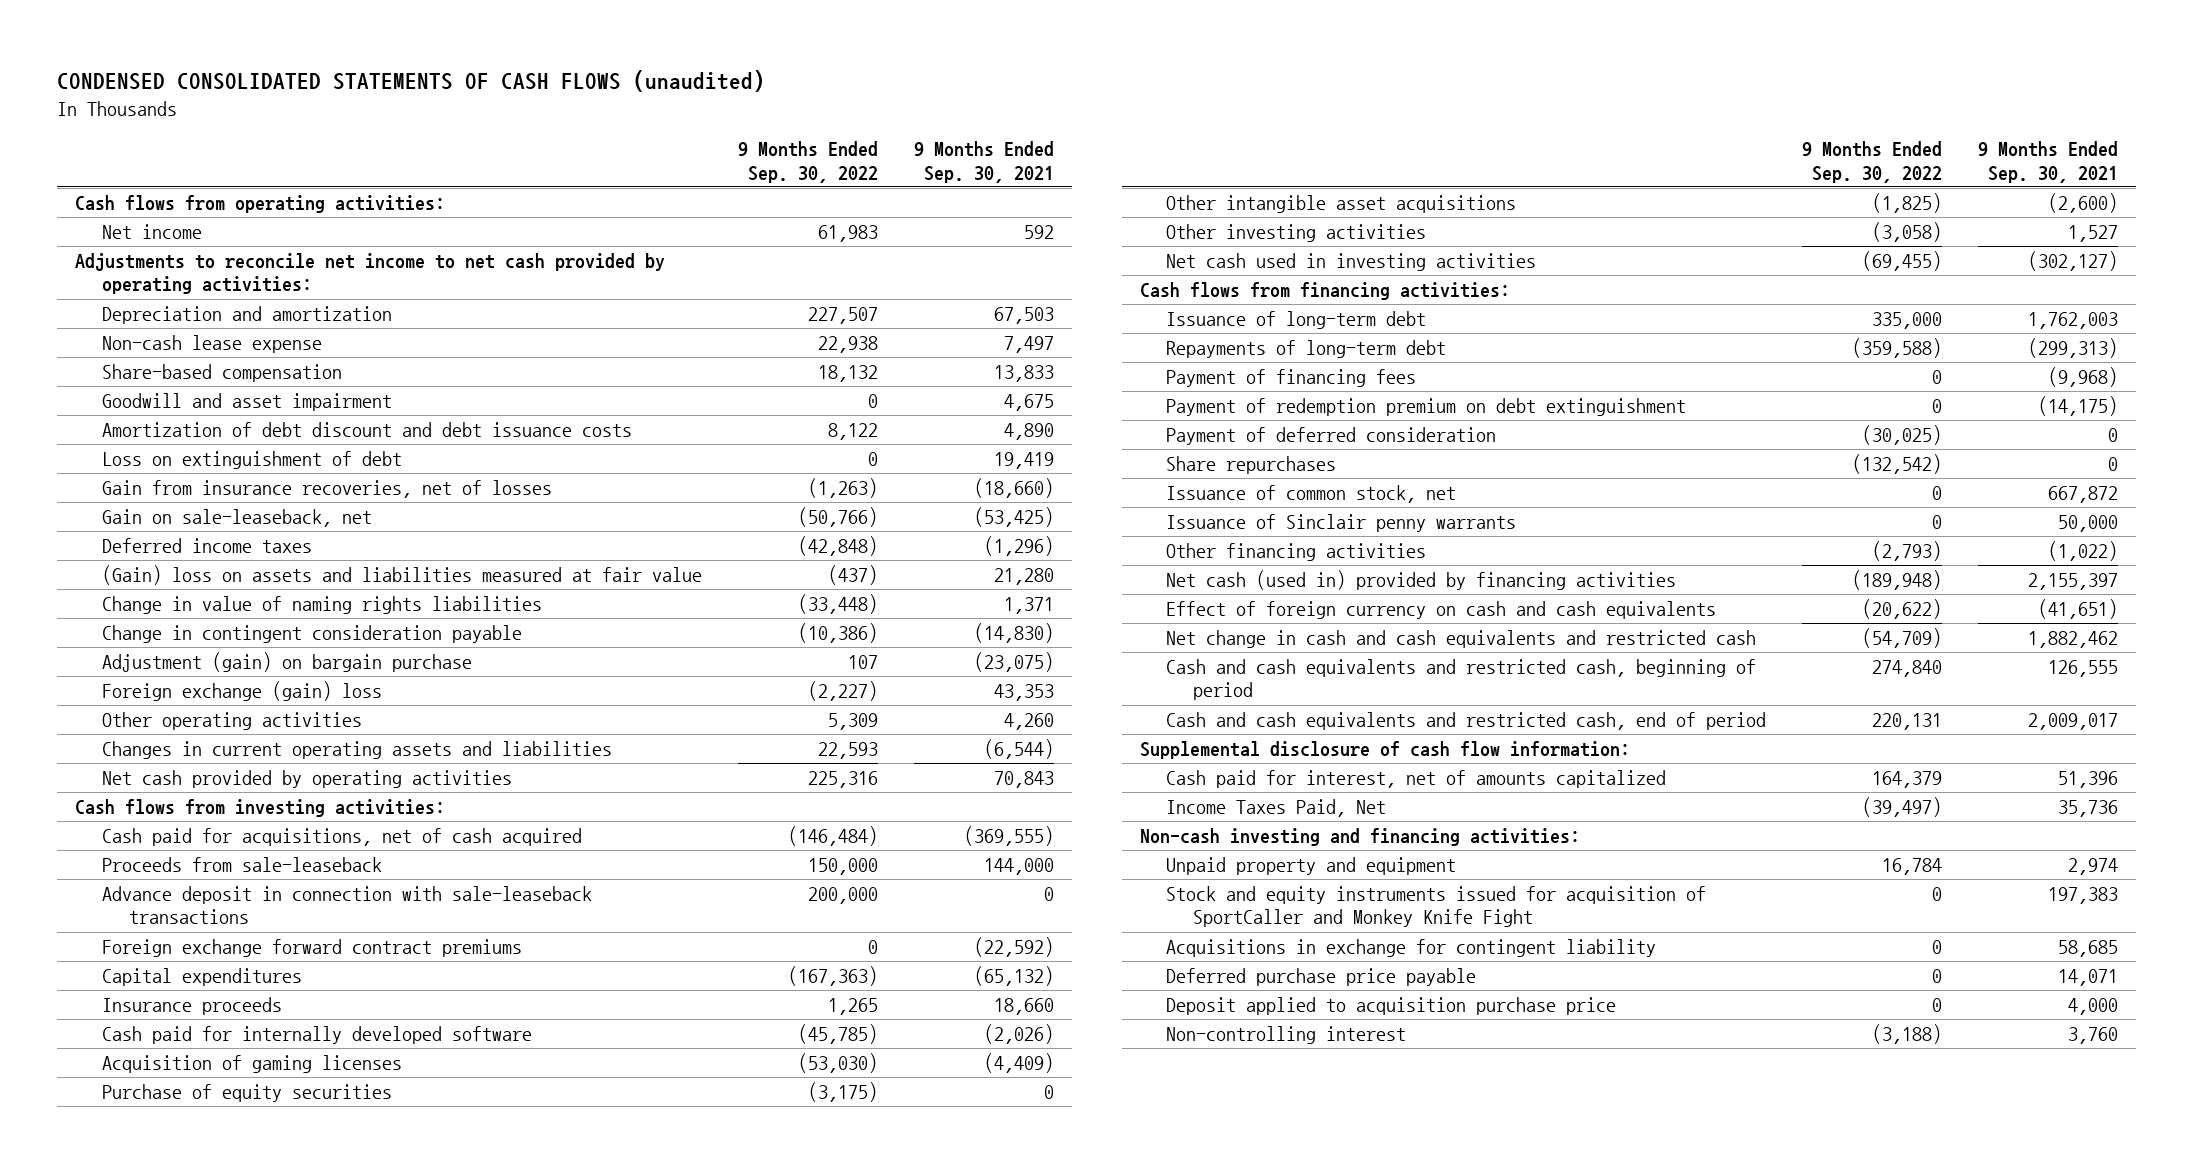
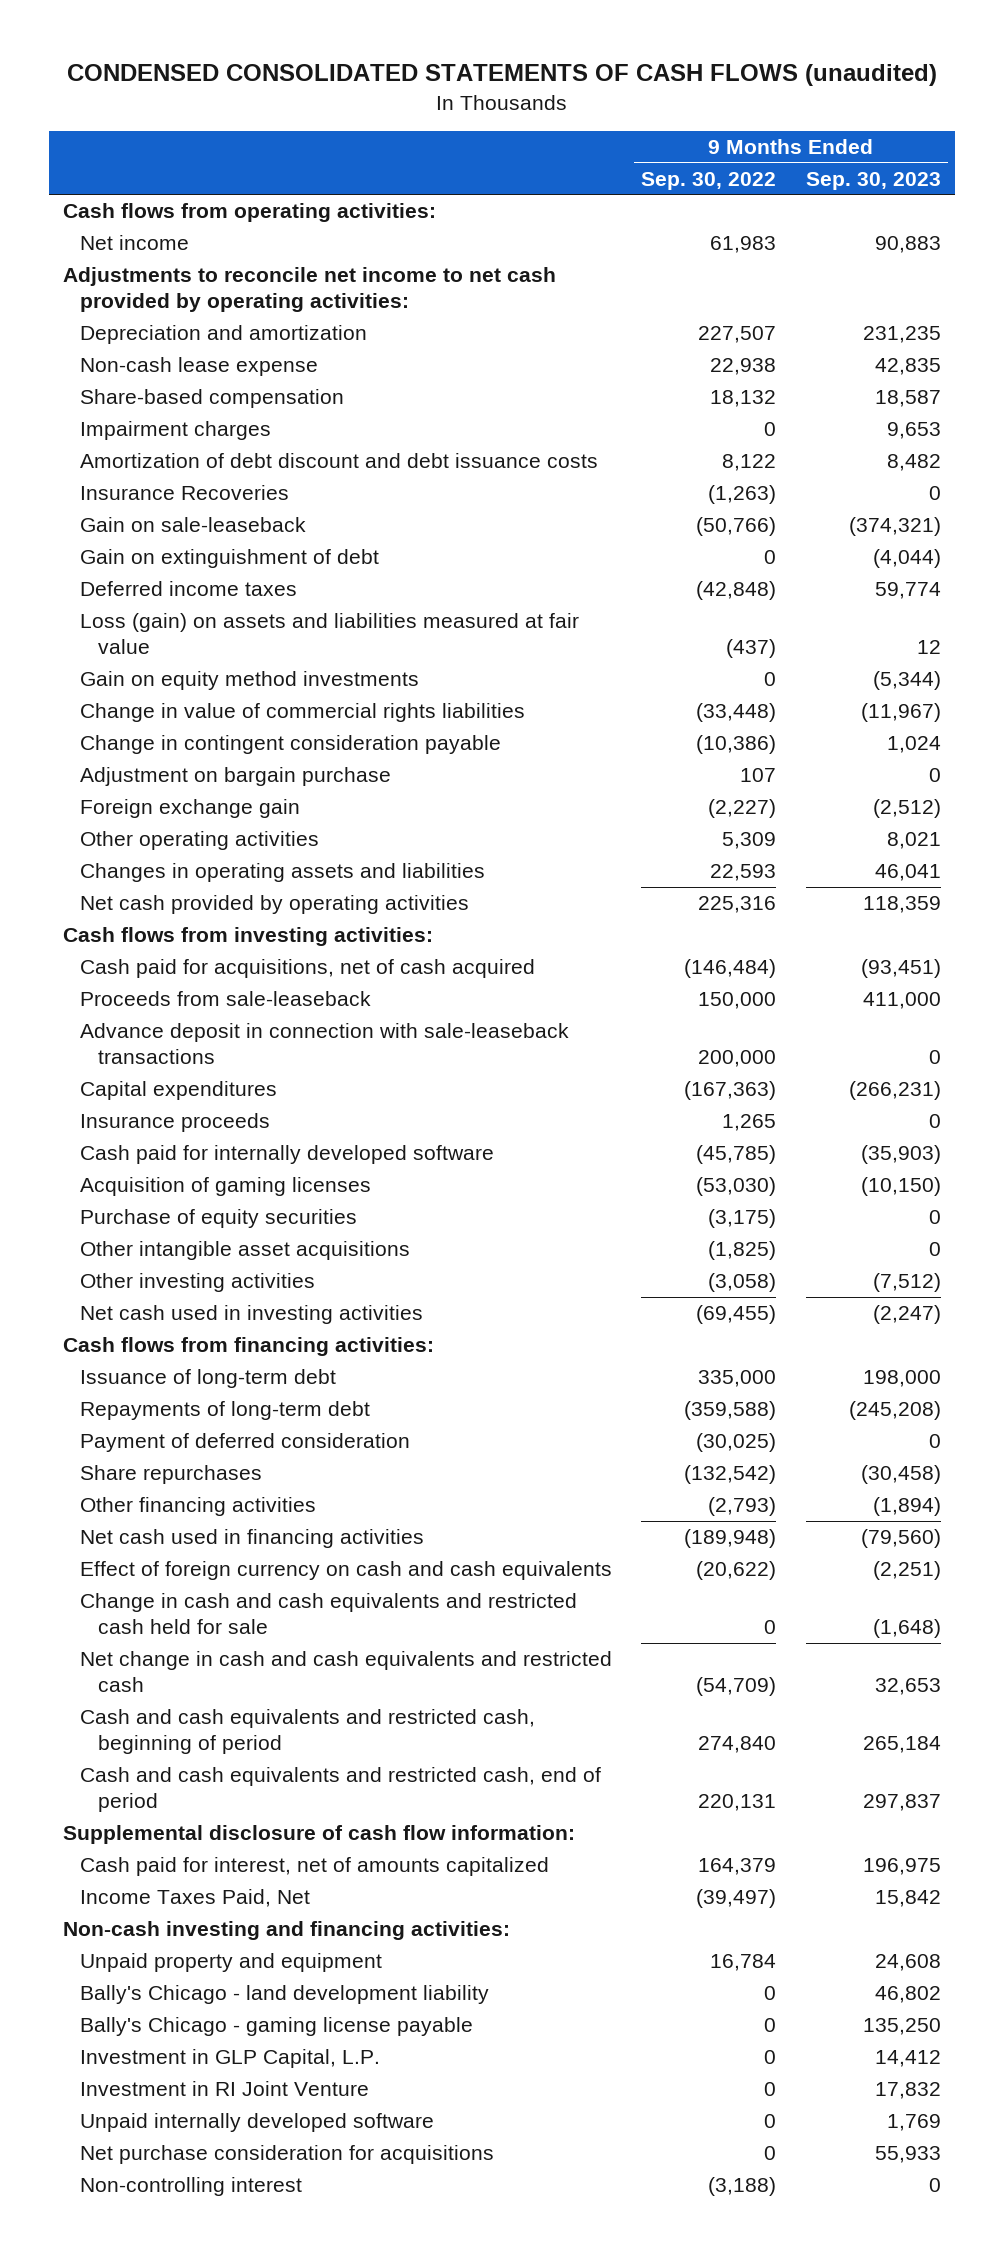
- | 9 Months Ended Sep. 30, 2022 | 9 Months Ended Sep. 30, 2021
+ | 9 Months Ended Sep. 30, 2022 | 9 Months Ended Sep. 30, 2023
- Goodwill and asset impairment | 0 | 4,675
+ Impairment charges | 0 | 9,653
- Loss on extinguishment of debt | 0 | 19,419
- Gain from insurance recoveries, net of losses | (1,263) | (18,660)
- Gain on sale-leaseback, net | (50,766) | (53,425)
+ Insurance Recoveries | (1,263) | 0
+ Gain on sale-leaseback | (50,766) | (374,321)
+ Gain on extinguishment of debt | 0 | (4,044)
- (Gain) loss on assets and liabilities measured at fair value | (437) | 21,280
- Change in value of naming rights liabilities | (33,448) | 1,371
+ Loss (gain) on assets and liabilities measured at fair value | (437) | 12
+ Gain on equity method investments | 0 | (5,344)
+ Change in value of commercial rights liabilities | (33,448) | (11,967)
- Adjustment (gain) on bargain purchase | 107 | (23,075)
- Foreign exchange (gain) loss | (2,227) | 43,353
+ Adjustment on bargain purchase | 107 | 0
+ Foreign exchange gain | (2,227) | (2,512)
- Changes in current operating assets and liabilities | 22,593 | (6,544)
+ Changes in operating assets and liabilities | 22,593 | 46,041
- Foreign exchange forward contract premiums | 0 | (22,592)
- Payment of financing fees | 0 | (9,968)
- Payment of redemption premium on debt extinguishment | 0 | (14,175)
- Issuance of common stock, net | 0 | 667,872
- Issuance of Sinclair penny warrants | 0 | 50,000
- Net cash (used in) provided by financing activities | (189,948) | 2,155,397
+ Net cash used in financing activities | (189,948) | (79,560)
+ Change in cash and cash equivalents and restricted cash held for sale | 0 | (1,648)
- Stock and equity instruments issued for acquisition of SportCaller and Monkey Knife Fight | 0 | 197,383
- Acquisitions in exchange for contingent liability | 0 | 58,685
- Deferred purchase price payable | 0 | 14,071
- Deposit applied to acquisition purchase price | 0 | 4,000
+ Bally's Chicago - land development liability | 0 | 46,802
+ Bally's Chicago - gaming license payable | 0 | 135,250
+ Investment in GLP Capital, L.P. | 0 | 14,412
+ Investment in RI Joint Venture | 0 | 17,832
+ Unpaid internally developed software | 0 | 1,769
+ Net purchase consideration for acquisitions | 0 | 55,933

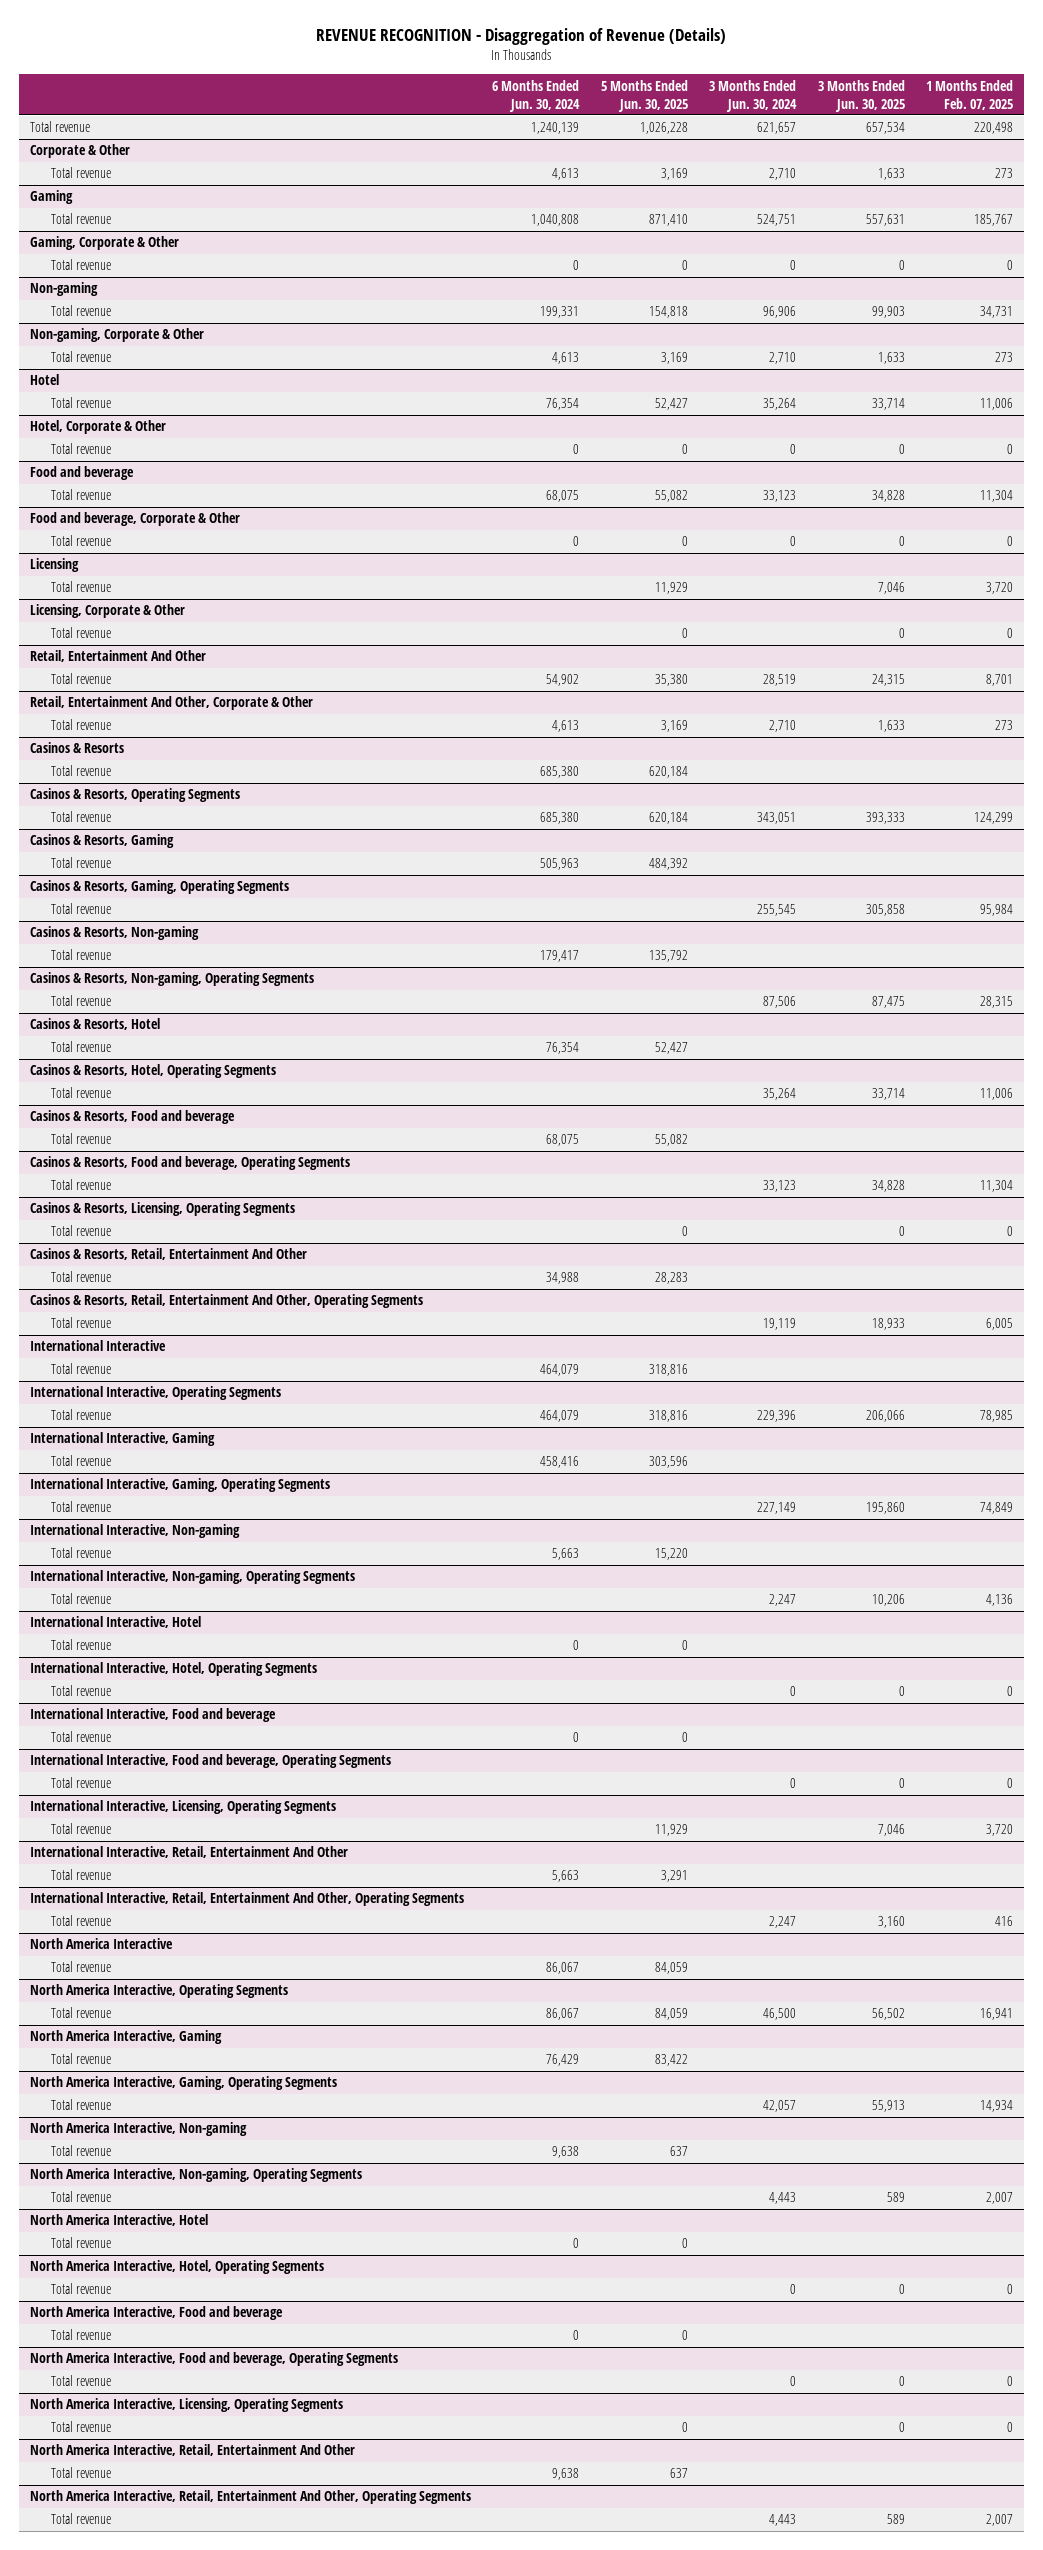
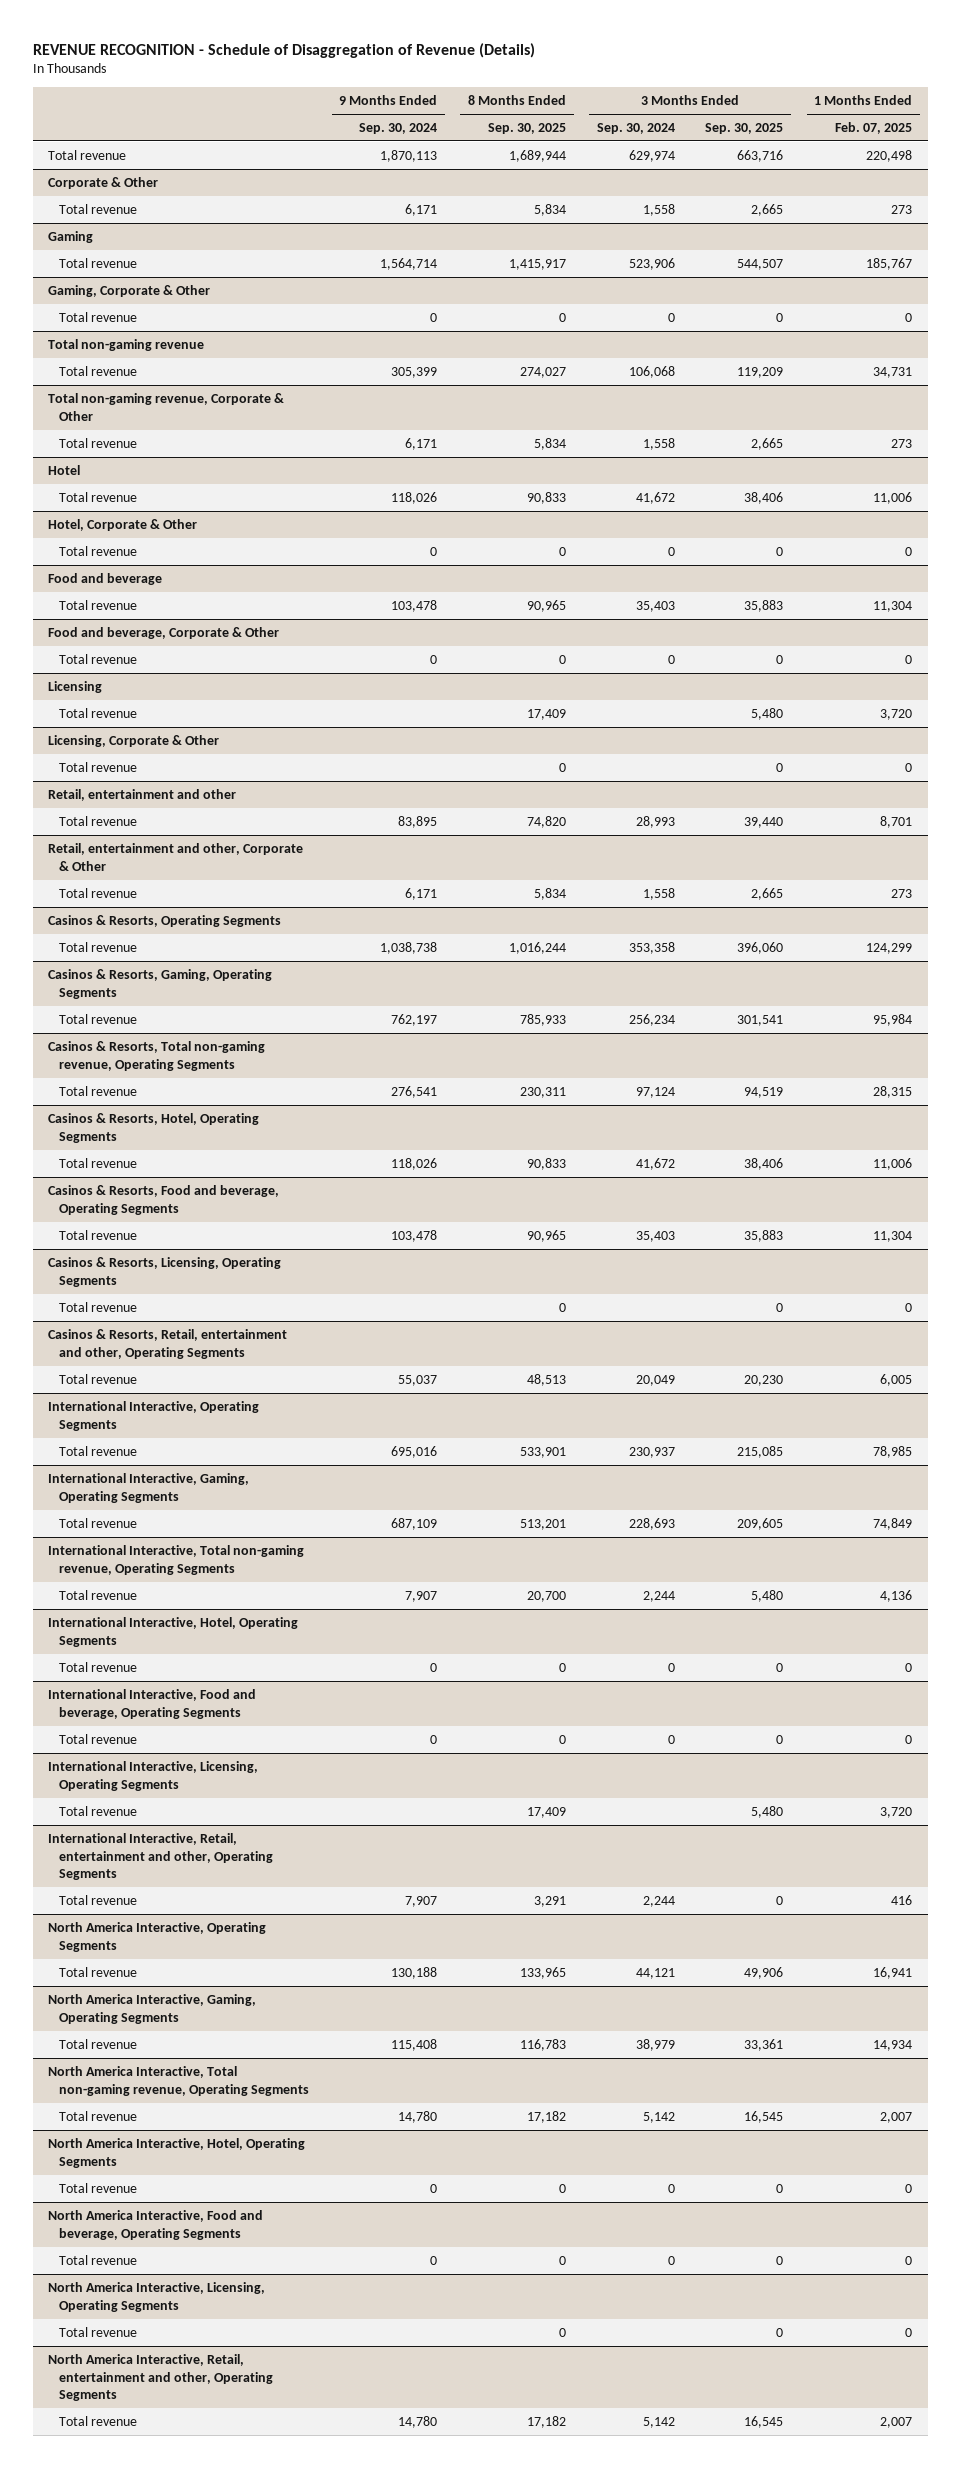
- REVENUE RECOGNITION - Disaggregation of Revenue (Details)
+ REVENUE RECOGNITION - Schedule of Disaggregation of Revenue (Details)
- | 6 Months Ended Jun. 30, 2024 | 5 Months Ended Jun. 30, 2025 | 3 Months Ended Jun. 30, 2024 | 3 Months Ended Jun. 30, 2025 | 1 Months Ended Feb. 07, 2025
+ | 9 Months Ended Sep. 30, 2024 | 8 Months Ended Sep. 30, 2025 | 3 Months Ended Sep. 30, 2024 | 3 Months Ended Sep. 30, 2025 | 1 Months Ended Feb. 07, 2025
- Non-gaming
+ Total non-gaming revenue
- Non-gaming, Corporate & Other
+ Total non-gaming revenue, Corporate & Other
- Retail, Entertainment And Other
+ Retail, entertainment and other
- Retail, Entertainment And Other, Corporate & Other
+ Retail, entertainment and other, Corporate & Other
- Casinos & Resorts
- Total revenue | 685,380 | 620,184 | | |
- Casinos & Resorts, Gaming
- Total revenue | 505,963 | 484,392 | | |
- Casinos & Resorts, Non-gaming
- Total revenue | 179,417 | 135,792 | | |
- Casinos & Resorts, Non-gaming, Operating Segments
+ Casinos & Resorts, Total non-gaming revenue, Operating Segments
- Casinos & Resorts, Hotel
- Total revenue | 76,354 | 52,427 | | |
- Casinos & Resorts, Food and beverage
- Total revenue | 68,075 | 55,082 | | |
- Casinos & Resorts, Retail, Entertainment And Other
- Total revenue | 34,988 | 28,283 | | |
- Casinos & Resorts, Retail, Entertainment And Other, Operating Segments
+ Casinos & Resorts, Retail, entertainment and other, Operating Segments
- International Interactive
- Total revenue | 464,079 | 318,816 | | |
- International Interactive, Gaming
- Total revenue | 458,416 | 303,596 | | |
- International Interactive, Non-gaming
- Total revenue | 5,663 | 15,220 | | |
- International Interactive, Non-gaming, Operating Segments
+ International Interactive, Total non-gaming revenue, Operating Segments
- International Interactive, Hotel
- Total revenue | 0 | 0 | | |
- International Interactive, Food and beverage
- Total revenue | 0 | 0 | | |
- International Interactive, Retail, Entertainment And Other
- Total revenue | 5,663 | 3,291 | | |
- International Interactive, Retail, Entertainment And Other, Operating Segments
+ International Interactive, Retail, entertainment and other, Operating Segments
- North America Interactive
- Total revenue | 86,067 | 84,059 | | |
- North America Interactive, Gaming
- Total revenue | 76,429 | 83,422 | | |
- North America Interactive, Non-gaming
- Total revenue | 9,638 | 637 | | |
- North America Interactive, Non-gaming, Operating Segments
+ North America Interactive, Total non-gaming revenue, Operating Segments
- North America Interactive, Hotel
- Total revenue | 0 | 0 | | |
- North America Interactive, Food and beverage
- Total revenue | 0 | 0 | | |
- North America Interactive, Retail, Entertainment And Other
- Total revenue | 9,638 | 637 | | |
- North America Interactive, Retail, Entertainment And Other, Operating Segments
+ North America Interactive, Retail, entertainment and other, Operating Segments

